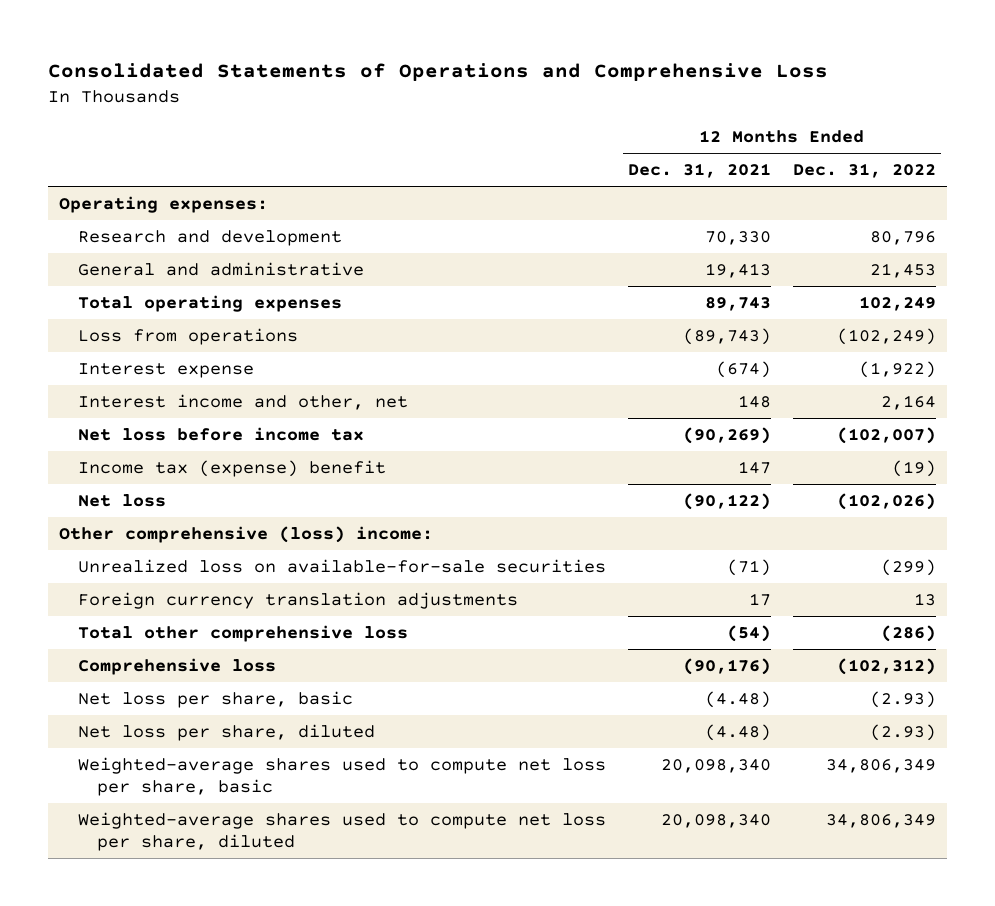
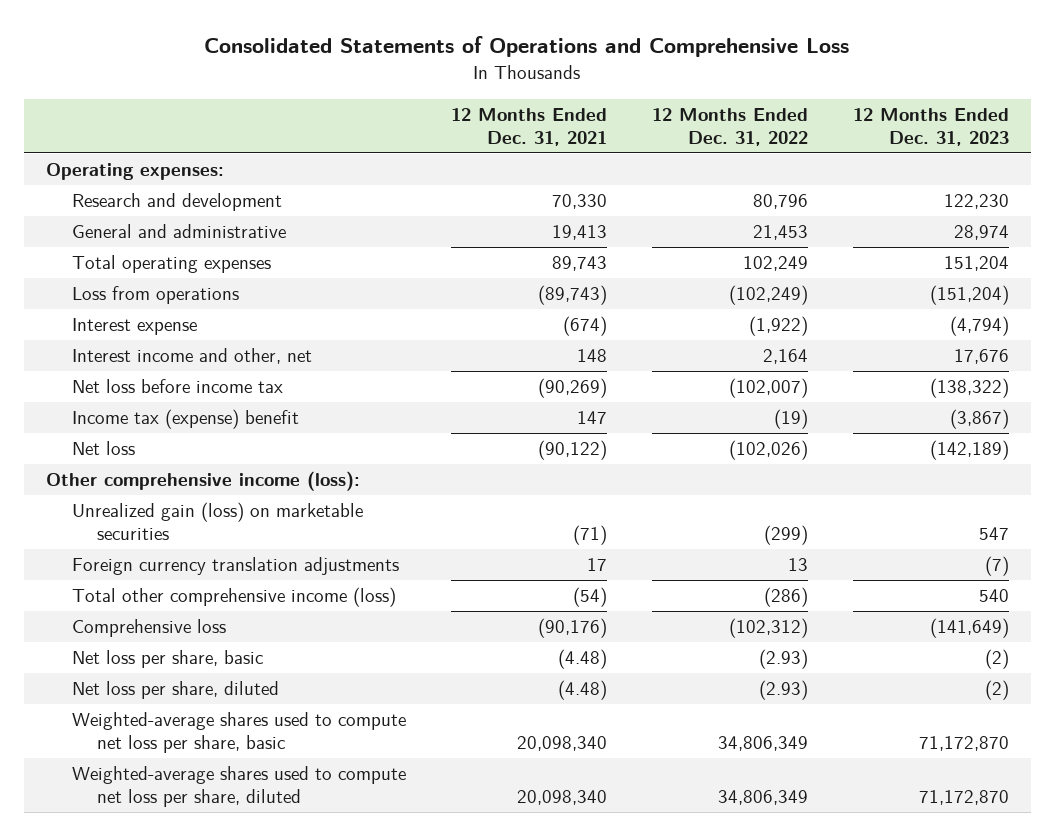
- | 12 Months Ended Dec. 31, 2021 | 12 Months Ended Dec. 31, 2022
+ | 12 Months Ended Dec. 31, 2021 | 12 Months Ended Dec. 31, 2022 | 12 Months Ended Dec. 31, 2023
- Other comprehensive (loss) income:
- Unrealized loss on available-for-sale securities | (71) | (299)
+ Other comprehensive income (loss):
+ Unrealized gain (loss) on marketable securities | (71) | (299) | 547
- Total other comprehensive loss | (54) | (286)
+ Total other comprehensive income (loss) | (54) | (286) | 540

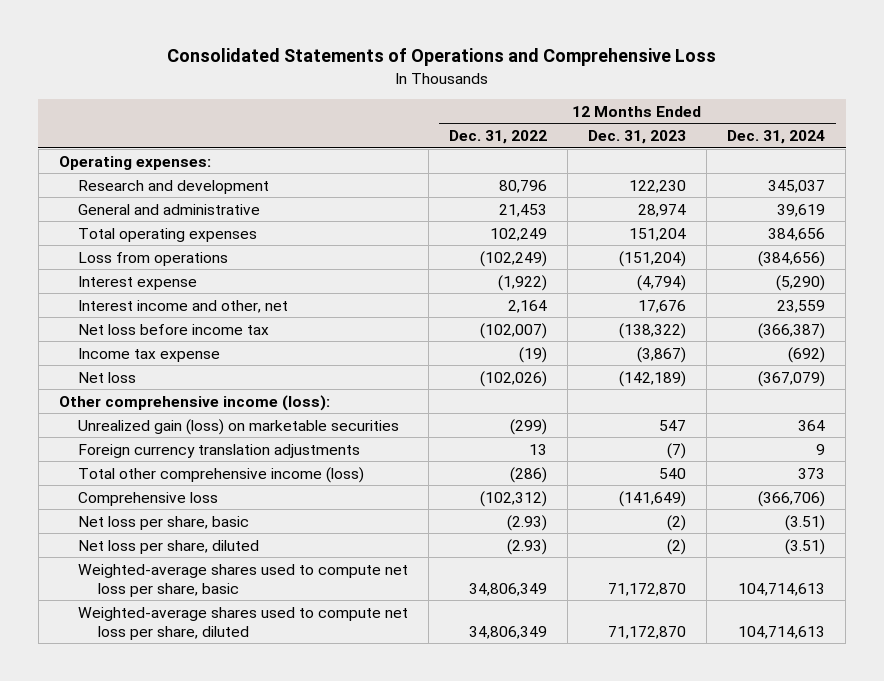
- | 12 Months Ended Dec. 31, 2021 | 12 Months Ended Dec. 31, 2022 | 12 Months Ended Dec. 31, 2023
+ | 12 Months Ended Dec. 31, 2022 | 12 Months Ended Dec. 31, 2023 | 12 Months Ended Dec. 31, 2024
- Income tax (expense) benefit | 147 | (19) | (3,867)
+ Income tax expense | (19) | (3,867) | (692)

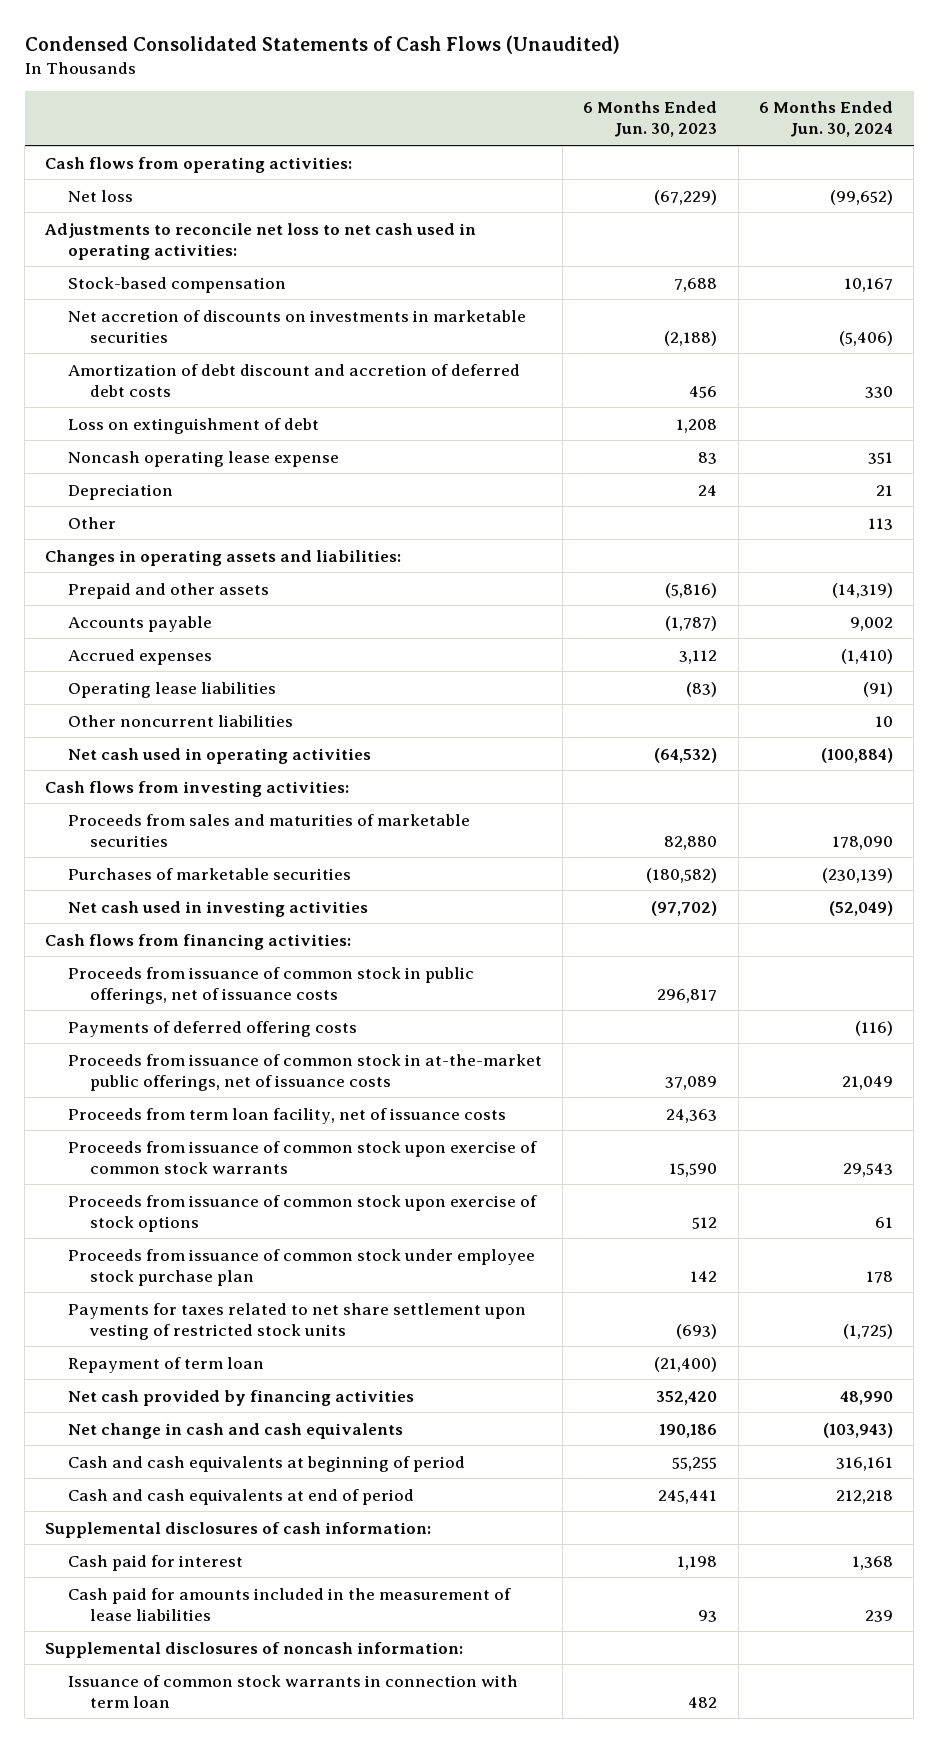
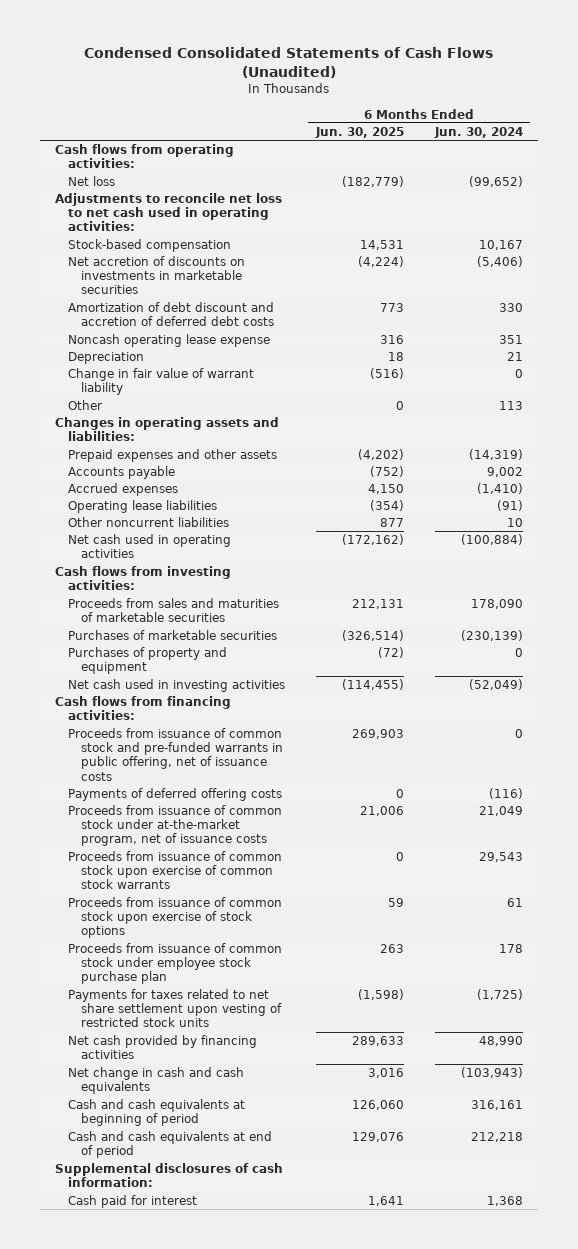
- | 6 Months Ended Jun. 30, 2023 | 6 Months Ended Jun. 30, 2024
+ | 6 Months Ended Jun. 30, 2025 | 6 Months Ended Jun. 30, 2024
- Loss on extinguishment of debt | 1,208 |
+ Change in fair value of warrant liability | (516) | 0
- Prepaid and other assets | (5,816) | (14,319)
+ Prepaid expenses and other assets | (4,202) | (14,319)
+ Purchases of property and equipment | (72) | 0
- Proceeds from issuance of common stock in public offerings, net of issuance costs | 296,817 |
+ Proceeds from issuance of common stock and pre-funded warrants in public offering, net of issuance costs | 269,903 | 0
- Proceeds from issuance of common stock in at-the-market public offerings, net of issuance costs | 37,089 | 21,049
- Proceeds from term loan facility, net of issuance costs | 24,363 |
+ Proceeds from issuance of common stock under at-the-market program, net of issuance costs | 21,006 | 21,049
- Repayment of term loan | (21,400) |
- Cash paid for amounts included in the measurement of lease liabilities | 93 | 239
- Supplemental disclosures of noncash information:
- Issuance of common stock warrants in connection with term loan | 482 |

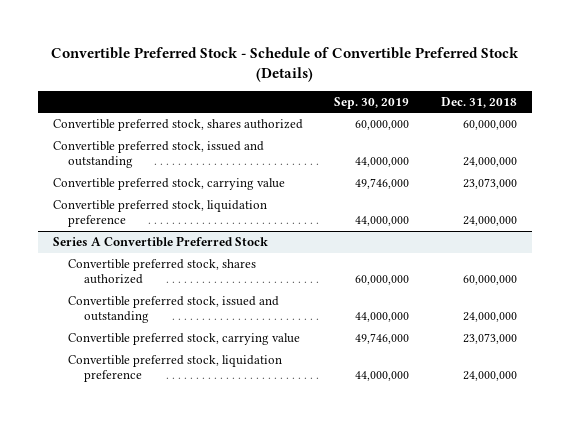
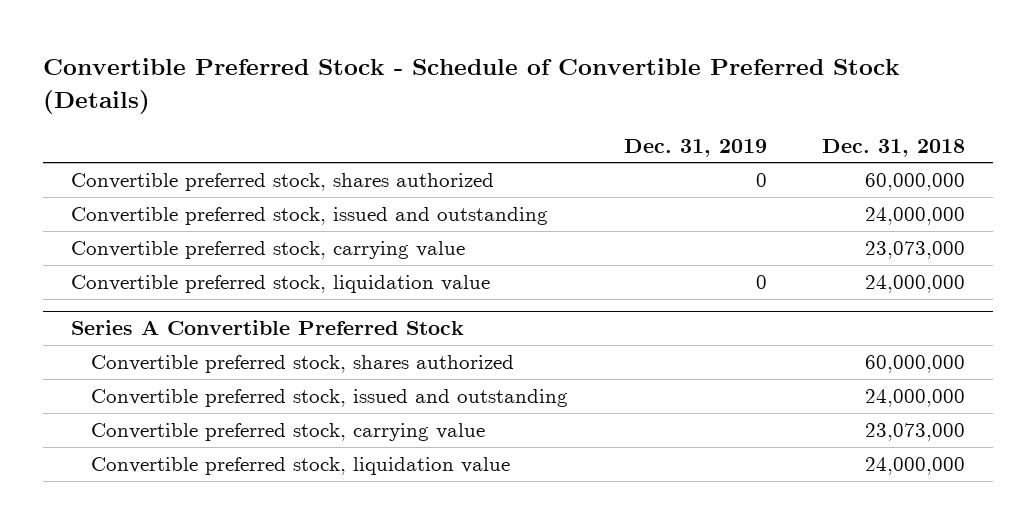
- | Sep. 30, 2019 | Dec. 31, 2018
+ | Dec. 31, 2019 | Dec. 31, 2018
- Convertible preferred stock, liquidation preference | 44,000,000 | 24,000,000
+ Convertible preferred stock, liquidation value | 0 | 24,000,000
@ Series A Convertible Preferred Stock
- Convertible preferred stock, liquidation preference | 44,000,000 | 24,000,000
+ Convertible preferred stock, liquidation value | | 24,000,000

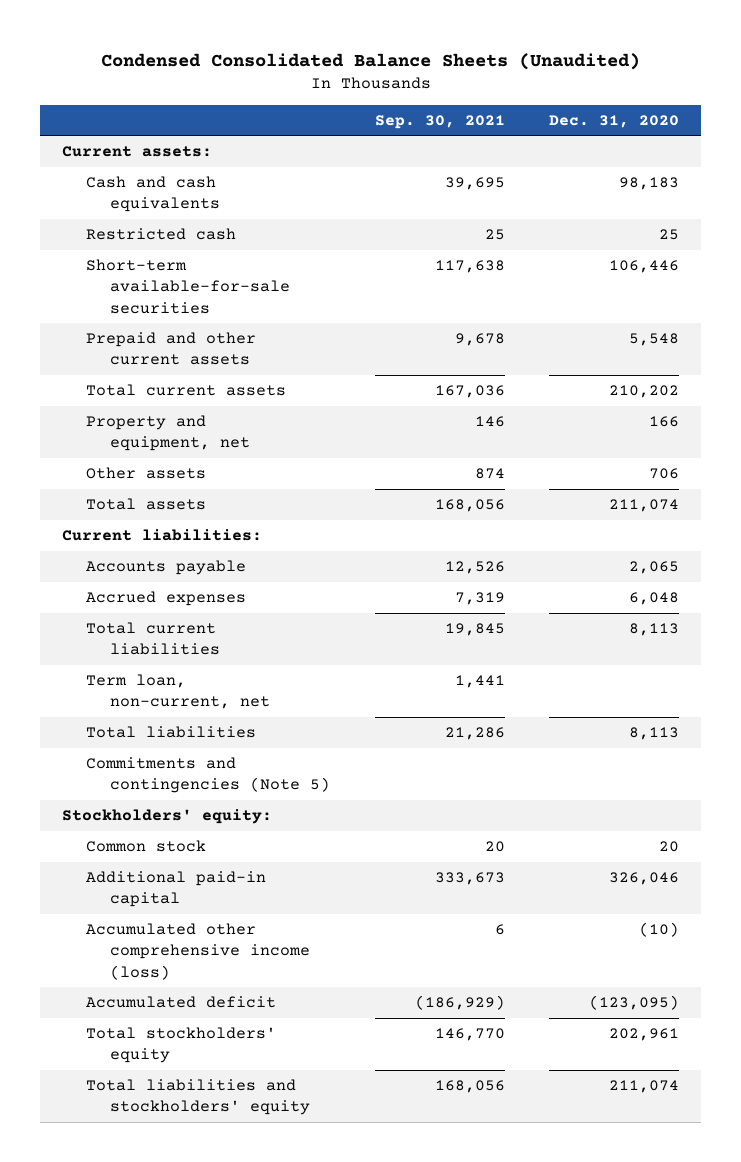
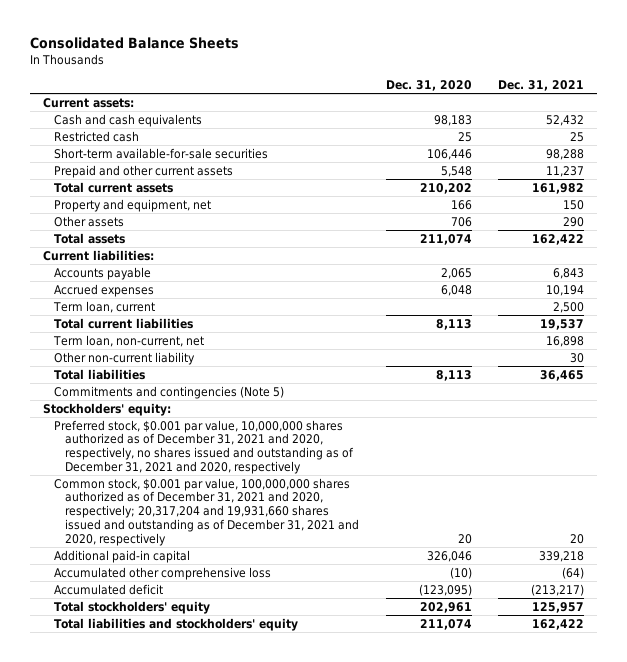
- Condensed Consolidated Balance Sheets (Unaudited)
+ Consolidated Balance Sheets
- | Sep. 30, 2021 | Dec. 31, 2020
+ | Dec. 31, 2020 | Dec. 31, 2021
+ Term loan, current | | 2,500
+ Other non-current liability | | 30
- Common stock | 20 | 20
+ Preferred stock, $0.001 par value, 10,000,000 shares authorized as of December 31, 2021 and 2020, respectively, no shares issued and outstanding as of December 31, 2021 and 2020, respectively
+ Common stock, $0.001 par value, 100,000,000 shares authorized as of December 31, 2021 and 2020, respectively; 20,317,204 and 19,931,660 shares issued and outstanding as of December 31, 2021 and 2020, respectively | 20 | 20
- Accumulated other comprehensive income (loss) | 6 | (10)
+ Accumulated other comprehensive loss | (10) | (64)

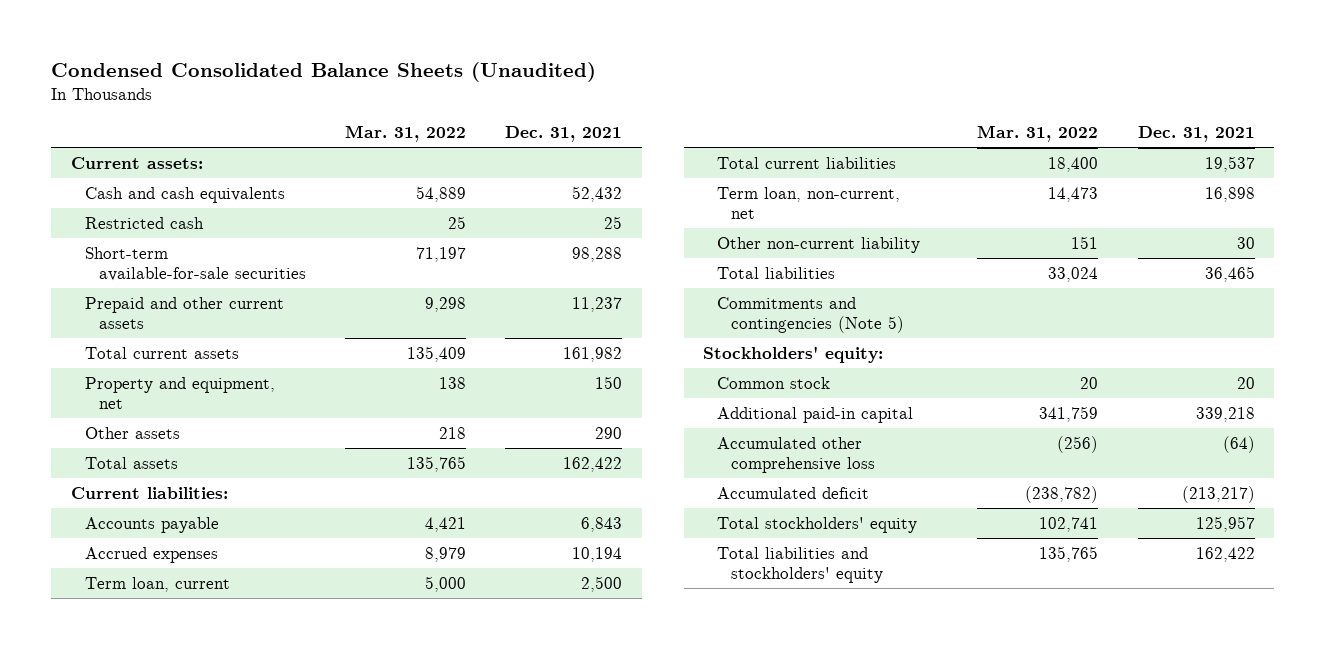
- Consolidated Balance Sheets
+ Condensed Consolidated Balance Sheets (Unaudited)
- | Dec. 31, 2020 | Dec. 31, 2021
+ | Mar. 31, 2022 | Dec. 31, 2021
- Preferred stock, $0.001 par value, 10,000,000 shares authorized as of December 31, 2021 and 2020, respectively, no shares issued and outstanding as of December 31, 2021 and 2020, respectively
- Common stock, $0.001 par value, 100,000,000 shares authorized as of December 31, 2021 and 2020, respectively; 20,317,204 and 19,931,660 shares issued and outstanding as of December 31, 2021 and 2020, respectively | 20 | 20
+ Common stock | 20 | 20

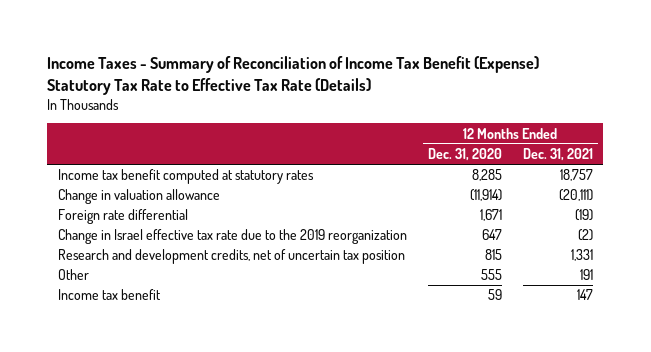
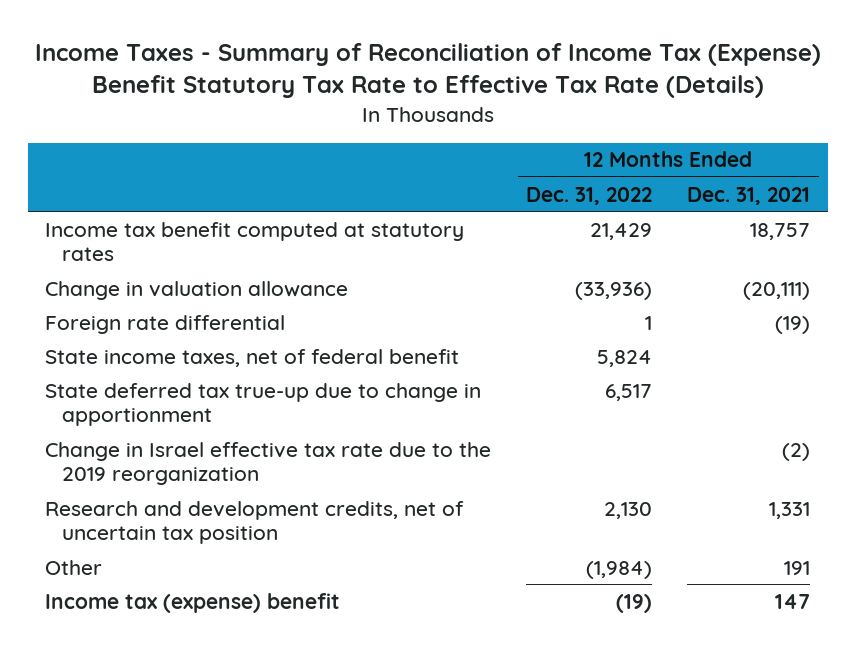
- Income Taxes - Summary of Reconciliation of Income Tax Benefit (Expense) Statutory Tax Rate to Effective Tax Rate (Details)
+ Income Taxes - Summary of Reconciliation of Income Tax (Expense) Benefit Statutory Tax Rate to Effective Tax Rate (Details)
- | 12 Months Ended Dec. 31, 2020 | 12 Months Ended Dec. 31, 2021
+ | 12 Months Ended Dec. 31, 2022 | 12 Months Ended Dec. 31, 2021
+ State income taxes, net of federal benefit | 5,824 |
+ State deferred tax true-up due to change in apportionment | 6,517 |
- Income tax benefit | 59 | 147
+ Income tax (expense) benefit | (19) | 147

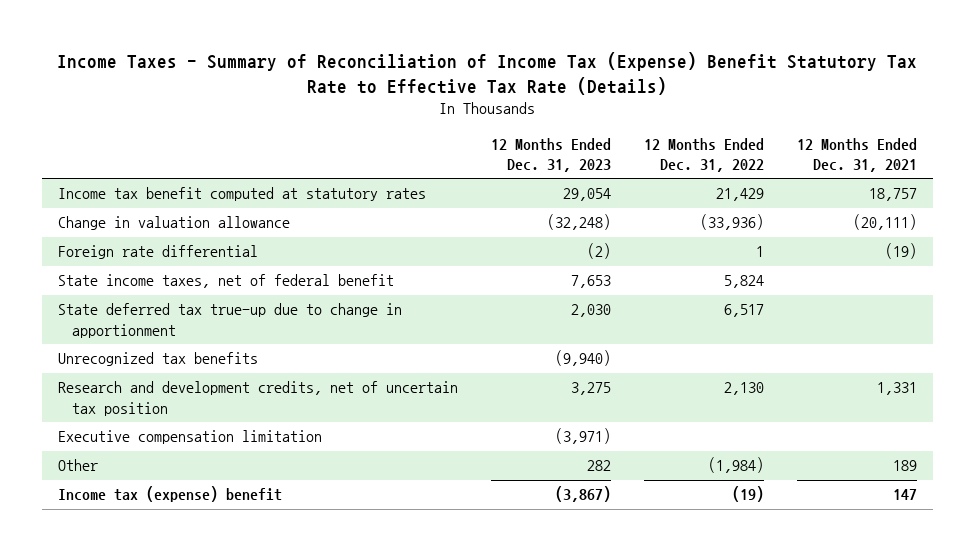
- | 12 Months Ended Dec. 31, 2022 | 12 Months Ended Dec. 31, 2021
+ | 12 Months Ended Dec. 31, 2023 | 12 Months Ended Dec. 31, 2022 | 12 Months Ended Dec. 31, 2021
- Change in Israel effective tax rate due to the 2019 reorganization | | (2)
+ Unrecognized tax benefits | (9,940) | |
- Other | (1,984) | 191
+ Executive compensation limitation | (3,971) | |
+ Other | 282 | (1,984) | 189

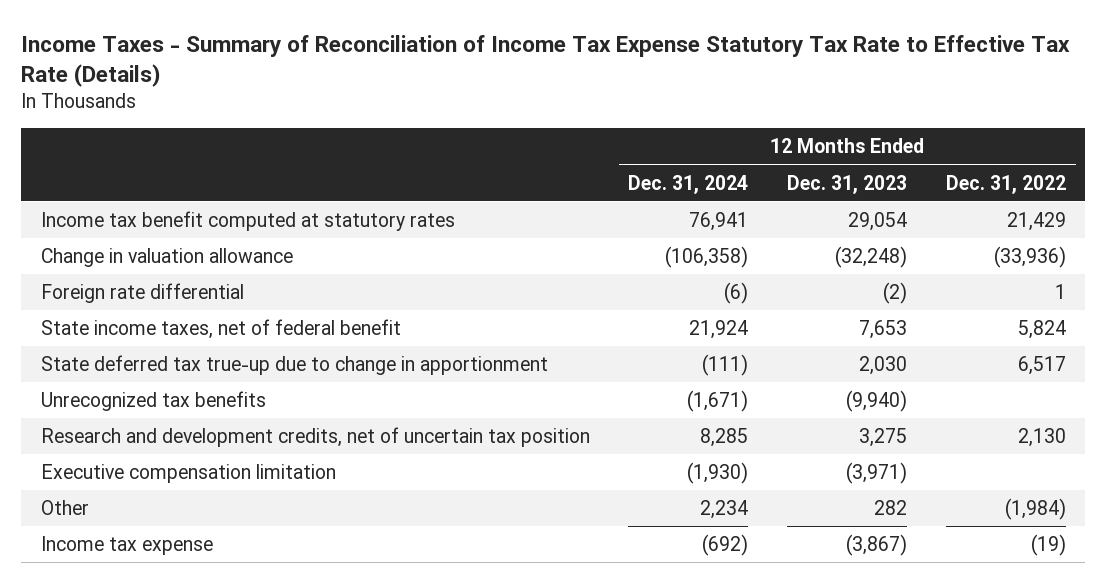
- Income Taxes - Summary of Reconciliation of Income Tax (Expense) Benefit Statutory Tax Rate to Effective Tax Rate (Details)
+ Income Taxes - Summary of Reconciliation of Income Tax Expense Statutory Tax Rate to Effective Tax Rate (Details)
- | 12 Months Ended Dec. 31, 2023 | 12 Months Ended Dec. 31, 2022 | 12 Months Ended Dec. 31, 2021
+ | 12 Months Ended Dec. 31, 2024 | 12 Months Ended Dec. 31, 2023 | 12 Months Ended Dec. 31, 2022
- Income tax (expense) benefit | (3,867) | (19) | 147
+ Income tax expense | (692) | (3,867) | (19)

